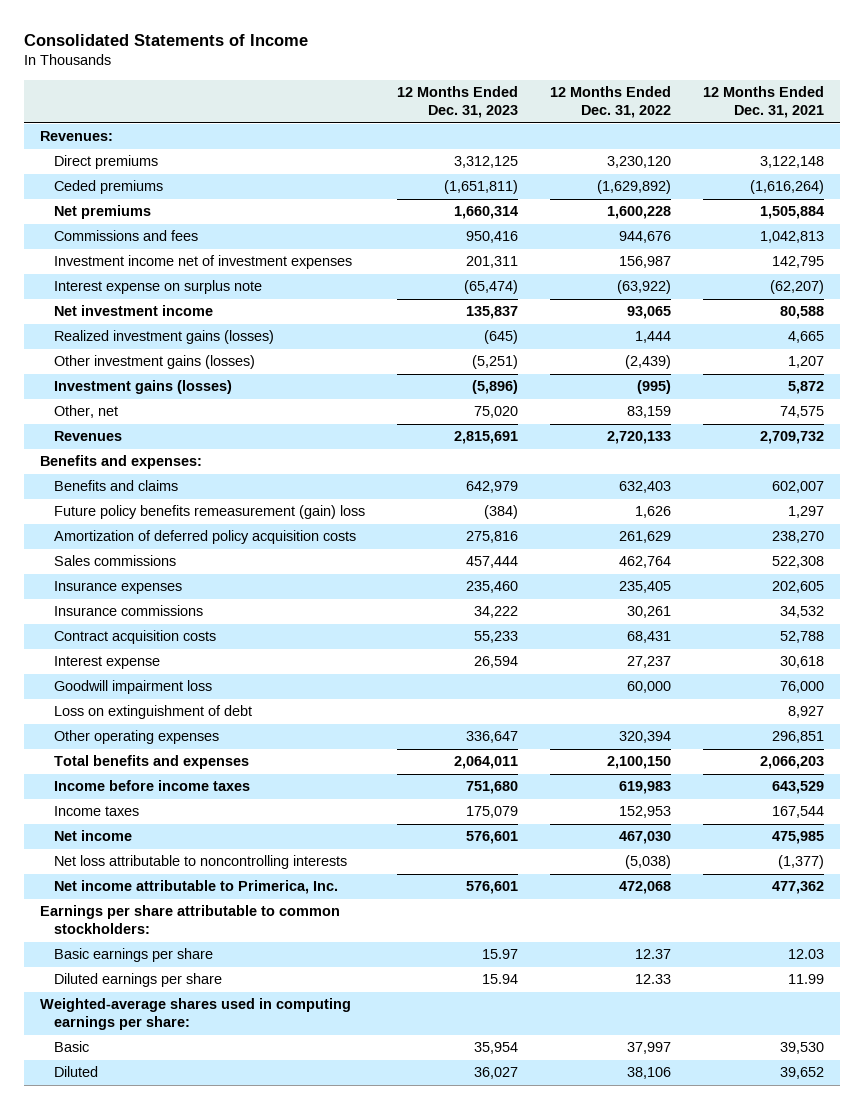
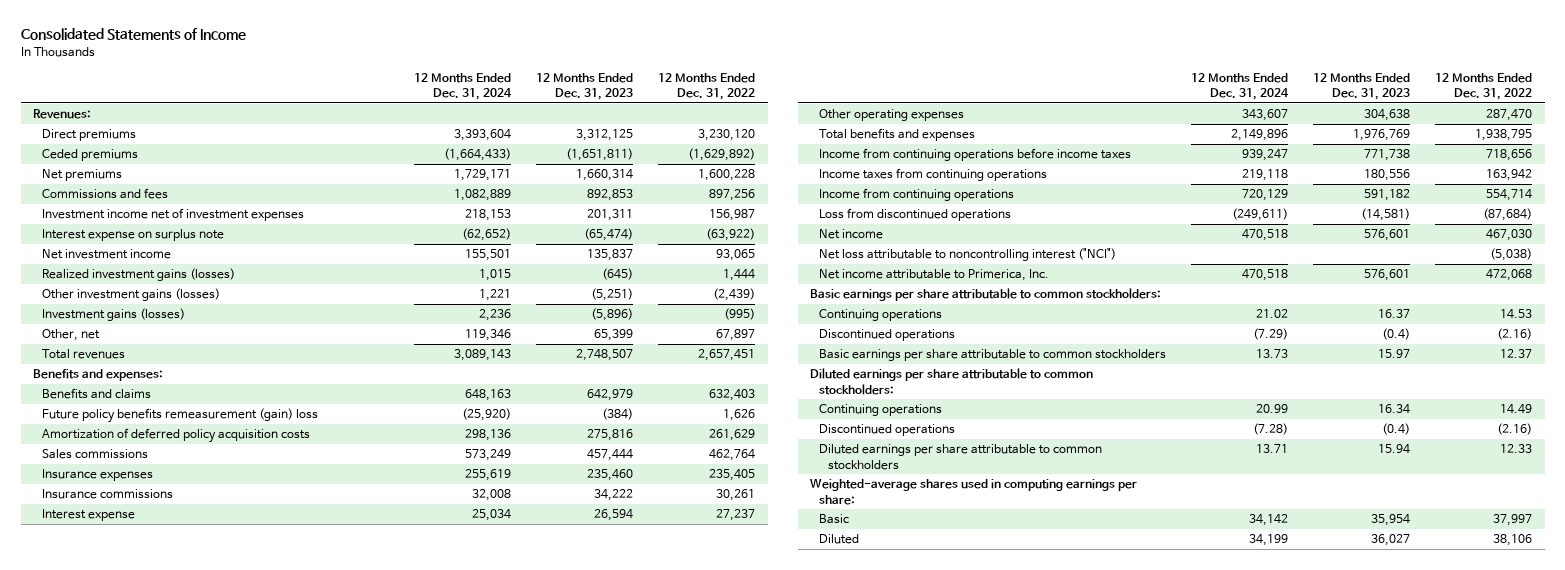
- | 12 Months Ended Dec. 31, 2023 | 12 Months Ended Dec. 31, 2022 | 12 Months Ended Dec. 31, 2021
+ | 12 Months Ended Dec. 31, 2024 | 12 Months Ended Dec. 31, 2023 | 12 Months Ended Dec. 31, 2022
- Commissions and fees | 950,416 | 944,676 | 1,042,813
+ Commissions and fees | 1,082,889 | 892,853 | 897,256
- Other, net | 75,020 | 83,159 | 74,575
- Revenues | 2,815,691 | 2,720,133 | 2,709,732
+ Other, net | 119,346 | 65,399 | 67,897
+ Total revenues | 3,089,143 | 2,748,507 | 2,657,451
- Contract acquisition costs | 55,233 | 68,431 | 52,788
- Goodwill impairment loss | | 60,000 | 76,000
- Loss on extinguishment of debt | | | 8,927
- Other operating expenses | 336,647 | 320,394 | 296,851
- Total benefits and expenses | 2,064,011 | 2,100,150 | 2,066,203
- Income before income taxes | 751,680 | 619,983 | 643,529
- Income taxes | 175,079 | 152,953 | 167,544
+ Other operating expenses | 343,607 | 304,638 | 287,470
+ Total benefits and expenses | 2,149,896 | 1,976,769 | 1,938,795
+ Income from continuing operations before income taxes | 939,247 | 771,738 | 718,656
+ Income taxes from continuing operations | 219,118 | 180,556 | 163,942
+ Income from continuing operations | 720,129 | 591,182 | 554,714
+ Loss from discontinued operations | (249,611) | (14,581) | (87,684)
- Net loss attributable to noncontrolling interests | | (5,038) | (1,377)
+ Net loss attributable to noncontrolling interest ("NCI") | | | (5,038)
- Earnings per share attributable to common stockholders:
- Basic earnings per share | 15.97 | 12.37 | 12.03
- Diluted earnings per share | 15.94 | 12.33 | 11.99
+ Basic earnings per share attributable to common stockholders:
+ Continuing operations | 21.02 | 16.37 | 14.53
+ Discontinued operations | (7.29) | (0.4) | (2.16)
+ Basic earnings per share attributable to common stockholders | 13.73 | 15.97 | 12.37
+ Diluted earnings per share attributable to common stockholders:
+ Continuing operations | 20.99 | 16.34 | 14.49
+ Discontinued operations | (7.28) | (0.4) | (2.16)
+ Diluted earnings per share attributable to common stockholders | 13.71 | 15.94 | 12.33

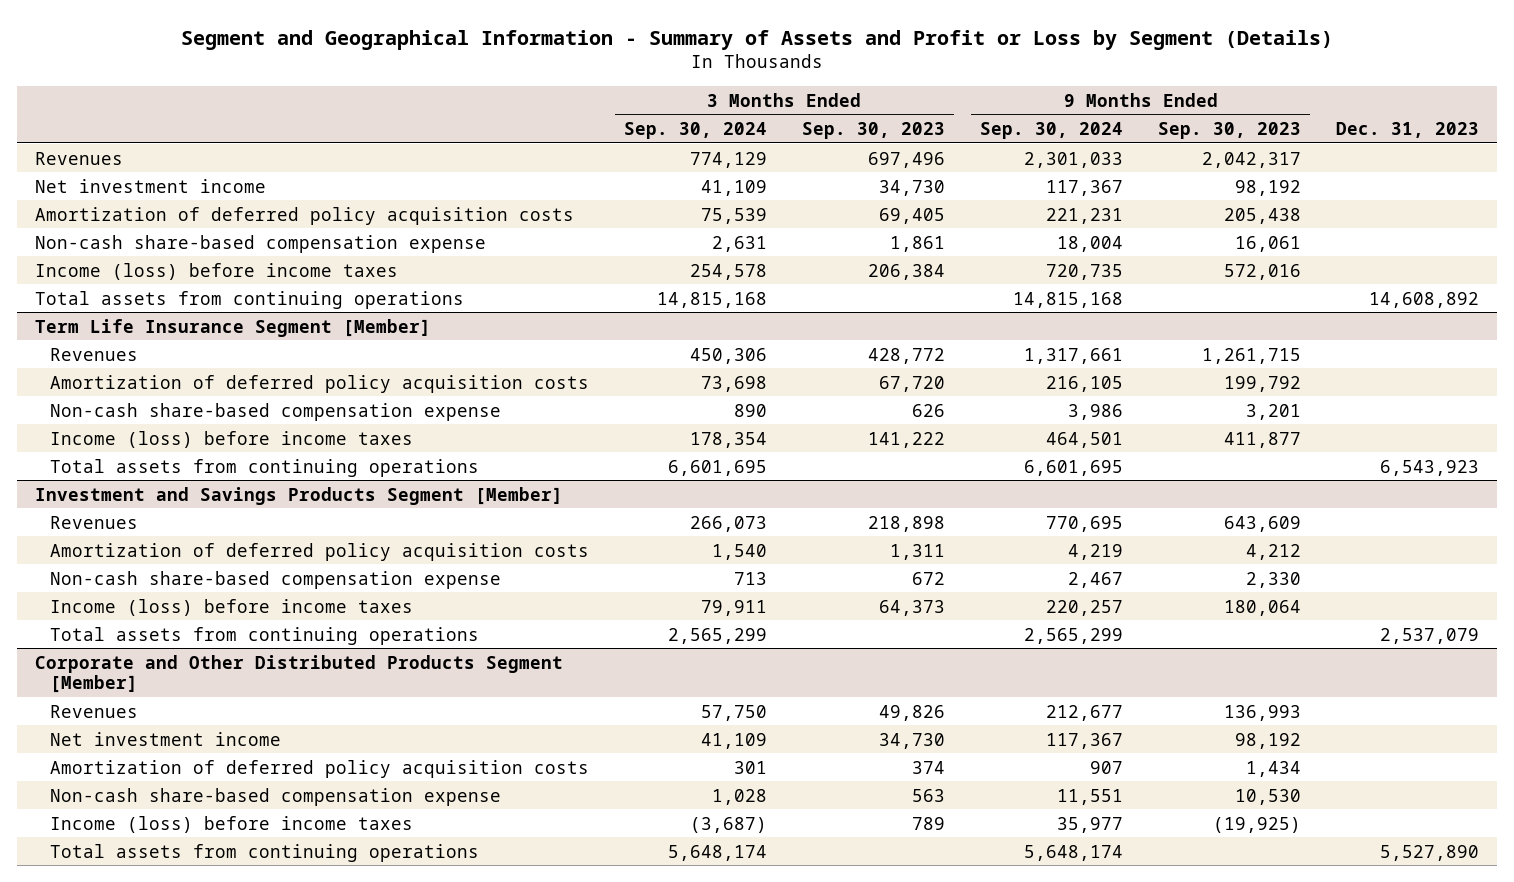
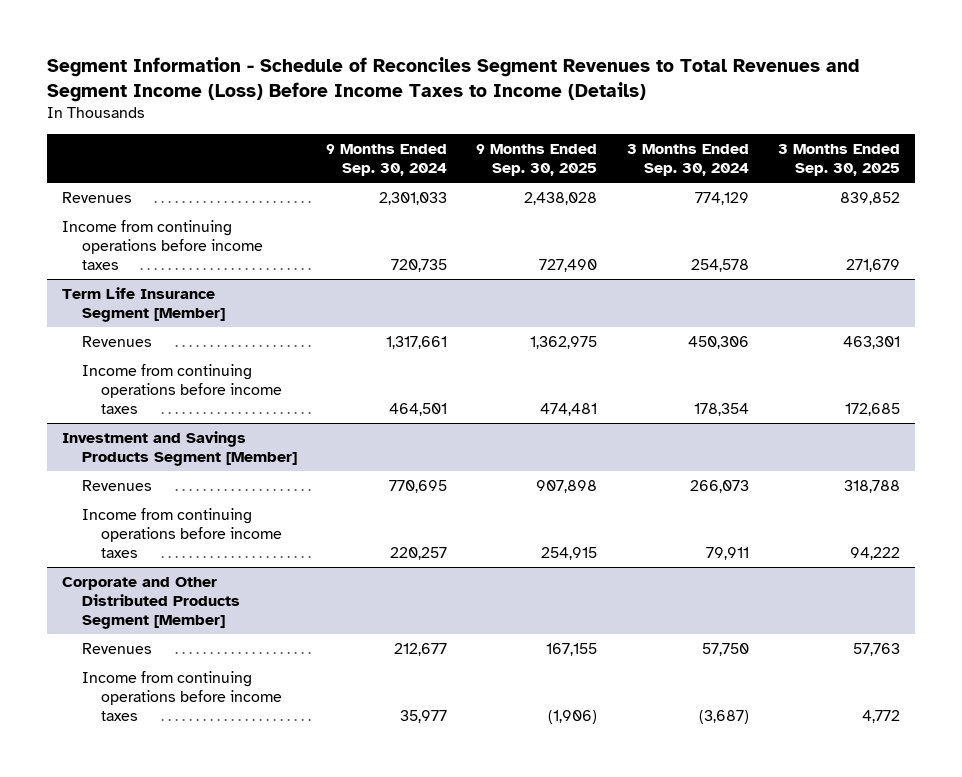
- Segment and Geographical Information - Summary of Assets and Profit or Loss by Segment (Details)
+ Segment Information - Schedule of Reconciles Segment Revenues to Total Revenues and Segment Income (Loss) Before Income Taxes to Income (Details)
- | 3 Months Ended Sep. 30, 2024 | 3 Months Ended Sep. 30, 2023 | 9 Months Ended Sep. 30, 2024 | 9 Months Ended Sep. 30, 2023 | Dec. 31, 2023
+ | 9 Months Ended Sep. 30, 2024 | 9 Months Ended Sep. 30, 2025 | 3 Months Ended Sep. 30, 2024 | 3 Months Ended Sep. 30, 2025
- Net investment income | 41,109 | 34,730 | 117,367 | 98,192 |
- Amortization of deferred policy acquisition costs | 75,539 | 69,405 | 221,231 | 205,438 |
- Non-cash share-based compensation expense | 2,631 | 1,861 | 18,004 | 16,061 |
- Income (loss) before income taxes | 254,578 | 206,384 | 720,735 | 572,016 |
- Total assets from continuing operations | 14,815,168 | | 14,815,168 | | 14,608,892
+ Income from continuing operations before income taxes | 720,735 | 727,490 | 254,578 | 271,679
@ Term Life Insurance Segment [Member]
- Amortization of deferred policy acquisition costs | 73,698 | 67,720 | 216,105 | 199,792 |
- Non-cash share-based compensation expense | 890 | 626 | 3,986 | 3,201 |
- Income (loss) before income taxes | 178,354 | 141,222 | 464,501 | 411,877 |
- Total assets from continuing operations | 6,601,695 | | 6,601,695 | | 6,543,923
+ Income from continuing operations before income taxes | 464,501 | 474,481 | 178,354 | 172,685
@ Investment and Savings Products Segment [Member]
- Amortization of deferred policy acquisition costs | 1,540 | 1,311 | 4,219 | 4,212 |
- Non-cash share-based compensation expense | 713 | 672 | 2,467 | 2,330 |
- Income (loss) before income taxes | 79,911 | 64,373 | 220,257 | 180,064 |
- Total assets from continuing operations | 2,565,299 | | 2,565,299 | | 2,537,079
+ Income from continuing operations before income taxes | 220,257 | 254,915 | 79,911 | 94,222
@ Corporate and Other Distributed Products Segment [Member]
- Net investment income | 41,109 | 34,730 | 117,367 | 98,192 |
- Amortization of deferred policy acquisition costs | 301 | 374 | 907 | 1,434 |
- Non-cash share-based compensation expense | 1,028 | 563 | 11,551 | 10,530 |
- Income (loss) before income taxes | (3,687) | 789 | 35,977 | (19,925) |
- Total assets from continuing operations | 5,648,174 | | 5,648,174 | | 5,527,890
+ Income from continuing operations before income taxes | 35,977 | (1,906) | (3,687) | 4,772

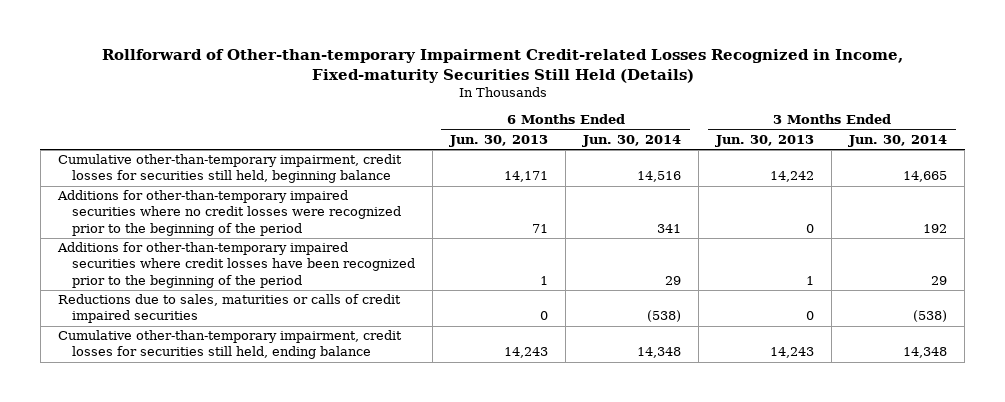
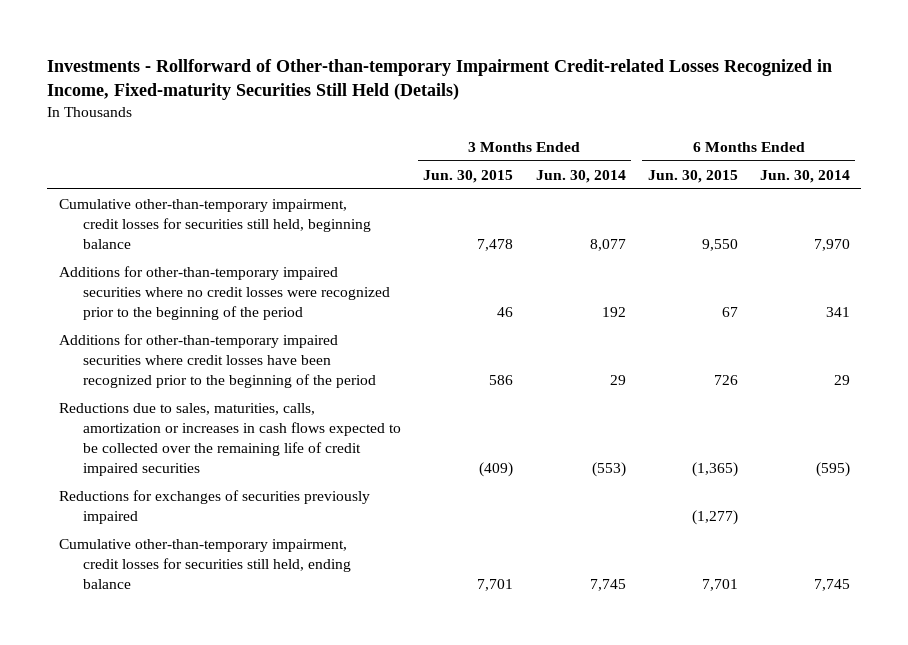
- Rollforward of Other-than-temporary Impairment Credit-related Losses Recognized in Income, Fixed-maturity Securities Still Held (Details)
+ Investments - Rollforward of Other-than-temporary Impairment Credit-related Losses Recognized in Income, Fixed-maturity Securities Still Held (Details)
- | 6 Months Ended Jun. 30, 2013 | 6 Months Ended Jun. 30, 2014 | 3 Months Ended Jun. 30, 2013 | 3 Months Ended Jun. 30, 2014
+ | 3 Months Ended Jun. 30, 2015 | 3 Months Ended Jun. 30, 2014 | 6 Months Ended Jun. 30, 2015 | 6 Months Ended Jun. 30, 2014
- Cumulative other-than-temporary impairment, credit losses for securities still held, beginning balance | 14,171 | 14,516 | 14,242 | 14,665
+ Cumulative other-than-temporary impairment, credit losses for securities still held, beginning balance | 7,478 | 8,077 | 9,550 | 7,970
- Reductions due to sales, maturities or calls of credit impaired securities | 0 | (538) | 0 | (538)
- Cumulative other-than-temporary impairment, credit losses for securities still held, ending balance | 14,243 | 14,348 | 14,243 | 14,348
+ Reductions due to sales, maturities, calls, amortization or increases in cash flows expected to be collected over the remaining life of credit impaired securities | (409) | (553) | (1,365) | (595)
+ Reductions for exchanges of securities previously impaired | | | (1,277) |
+ Cumulative other-than-temporary impairment, credit losses for securities still held, ending balance | 7,701 | 7,745 | 7,701 | 7,745

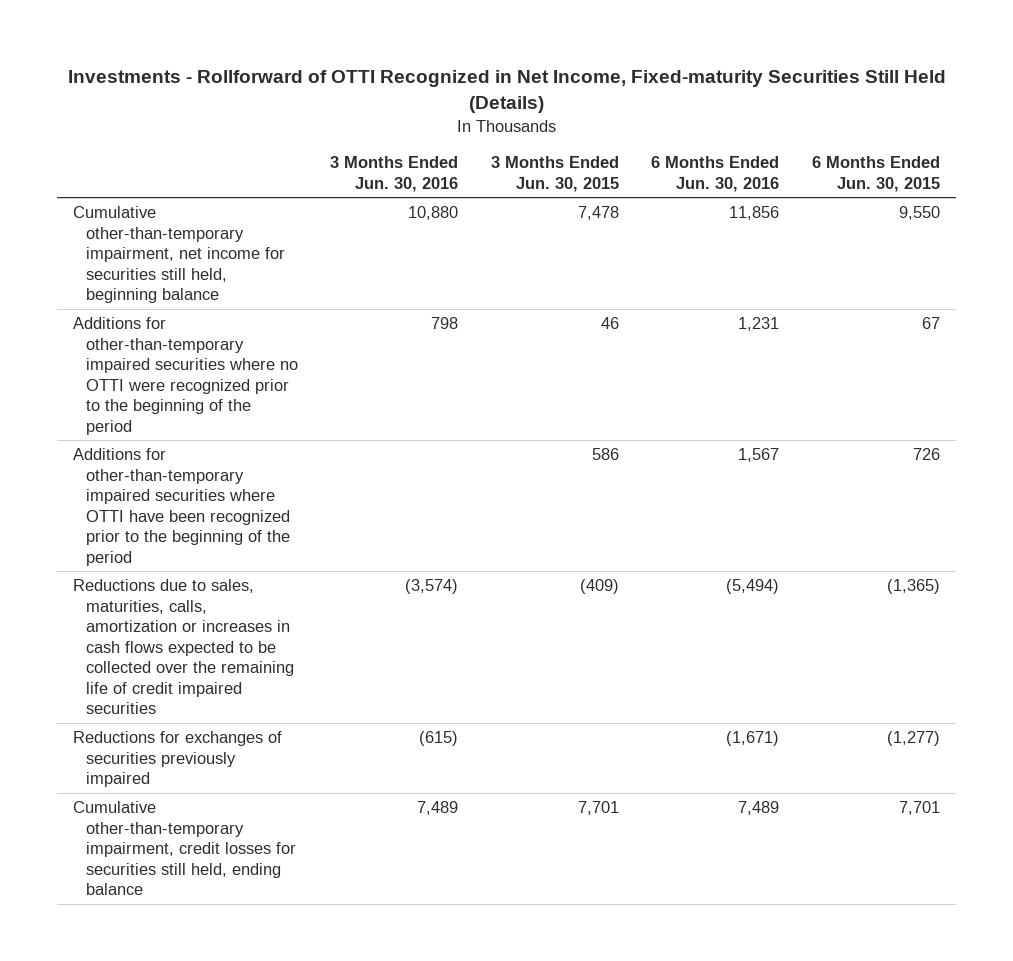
- Investments - Rollforward of Other-than-temporary Impairment Credit-related Losses Recognized in Income, Fixed-maturity Securities Still Held (Details)
+ Investments - Rollforward of OTTI Recognized in Net Income, Fixed-maturity Securities Still Held (Details)
- | 3 Months Ended Jun. 30, 2015 | 3 Months Ended Jun. 30, 2014 | 6 Months Ended Jun. 30, 2015 | 6 Months Ended Jun. 30, 2014
+ | 3 Months Ended Jun. 30, 2016 | 3 Months Ended Jun. 30, 2015 | 6 Months Ended Jun. 30, 2016 | 6 Months Ended Jun. 30, 2015
- Cumulative other-than-temporary impairment, credit losses for securities still held, beginning balance | 7,478 | 8,077 | 9,550 | 7,970
- Additions for other-than-temporary impaired securities where no credit losses were recognized prior to the beginning of the period | 46 | 192 | 67 | 341
- Additions for other-than-temporary impaired securities where credit losses have been recognized prior to the beginning of the period | 586 | 29 | 726 | 29
+ Cumulative other-than-temporary impairment, net income for securities still held, beginning balance | 10,880 | 7,478 | 11,856 | 9,550
+ Additions for other-than-temporary impaired securities where no OTTI were recognized prior to the beginning of the period | 798 | 46 | 1,231 | 67
+ Additions for other-than-temporary impaired securities where OTTI have been recognized prior to the beginning of the period | | 586 | 1,567 | 726

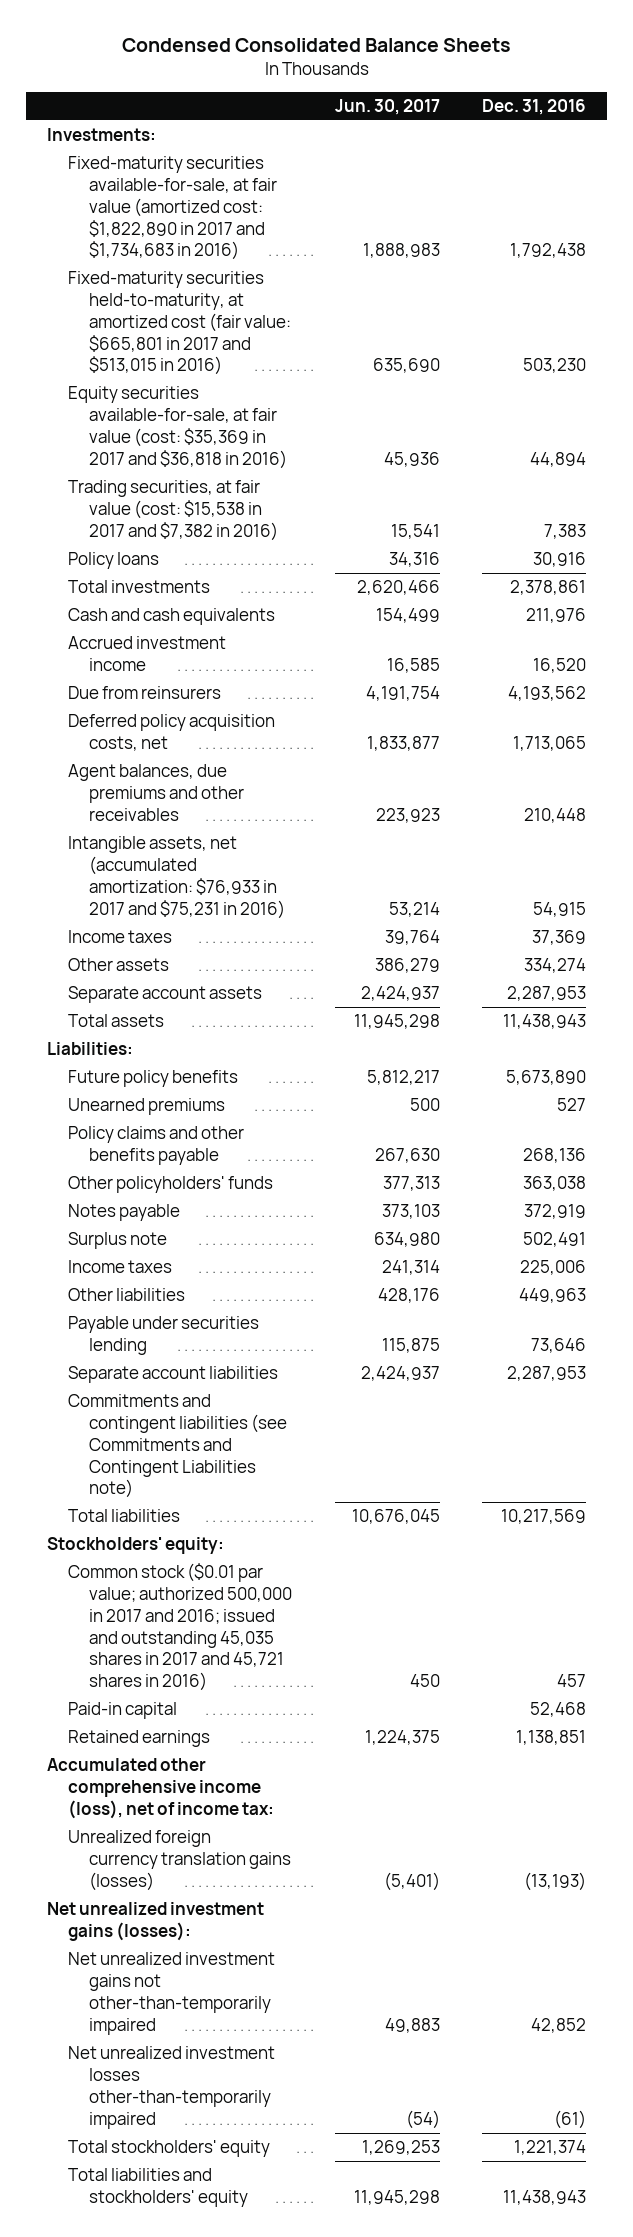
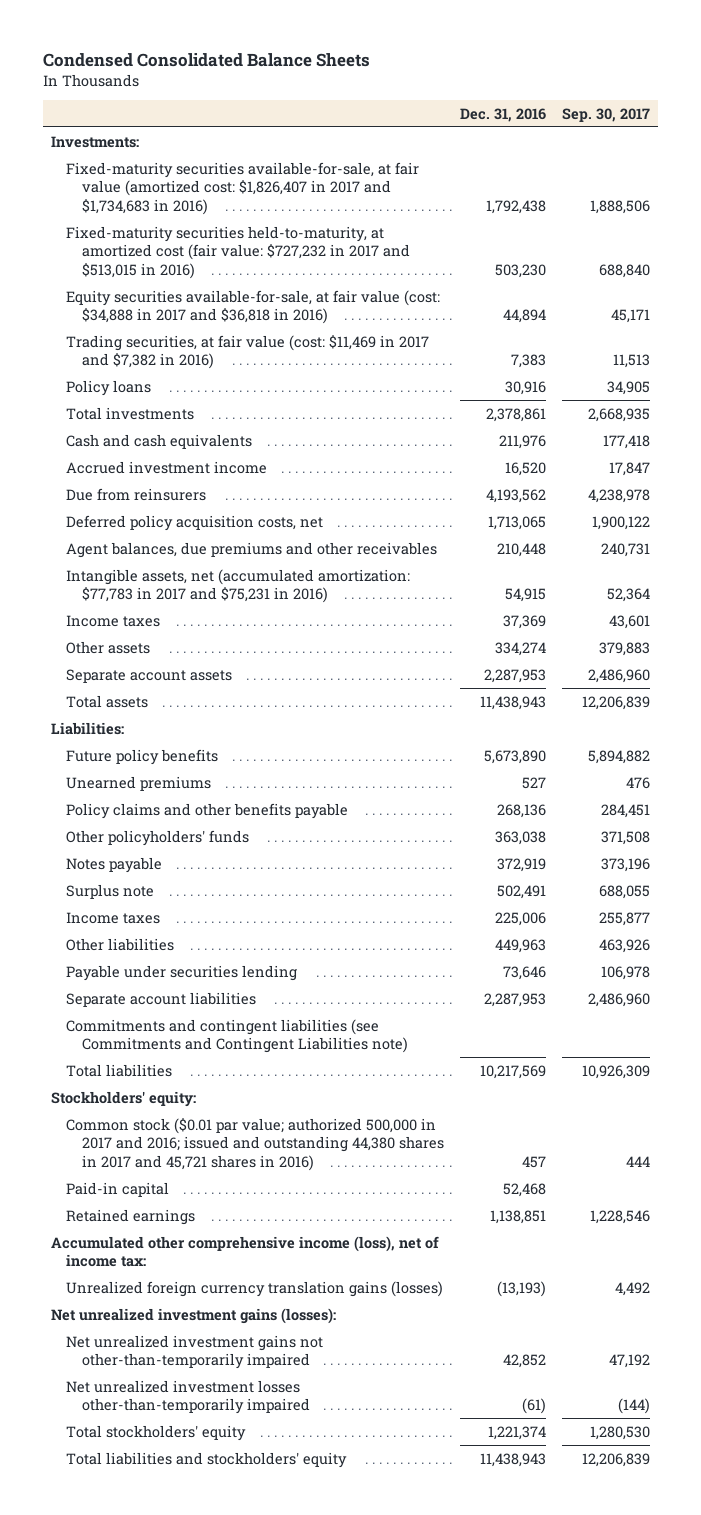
- | Jun. 30, 2017 | Dec. 31, 2016
+ | Dec. 31, 2016 | Sep. 30, 2017
- Fixed-maturity securities available-for-sale, at fair value (amortized cost: $1,822,890 in 2017 and $1,734,683 in 2016) | 1,888,983 | 1,792,438
- Fixed-maturity securities held-to-maturity, at amortized cost (fair value: $665,801 in 2017 and $513,015 in 2016) | 635,690 | 503,230
- Equity securities available-for-sale, at fair value (cost: $35,369 in 2017 and $36,818 in 2016) | 45,936 | 44,894
- Trading securities, at fair value (cost: $15,538 in 2017 and $7,382 in 2016) | 15,541 | 7,383
+ Fixed-maturity securities available-for-sale, at fair value (amortized cost: $1,826,407 in 2017 and $1,734,683 in 2016) | 1,792,438 | 1,888,506
+ Fixed-maturity securities held-to-maturity, at amortized cost (fair value: $727,232 in 2017 and $513,015 in 2016) | 503,230 | 688,840
+ Equity securities available-for-sale, at fair value (cost: $34,888 in 2017 and $36,818 in 2016) | 44,894 | 45,171
+ Trading securities, at fair value (cost: $11,469 in 2017 and $7,382 in 2016) | 7,383 | 11,513
- Intangible assets, net (accumulated amortization: $76,933 in 2017 and $75,231 in 2016) | 53,214 | 54,915
+ Intangible assets, net (accumulated amortization: $77,783 in 2017 and $75,231 in 2016) | 54,915 | 52,364
- Common stock ($0.01 par value; authorized 500,000 in 2017 and 2016; issued and outstanding 45,035 shares in 2017 and 45,721 shares in 2016) | 450 | 457
+ Common stock ($0.01 par value; authorized 500,000 in 2017 and 2016; issued and outstanding 44,380 shares in 2017 and 45,721 shares in 2016) | 457 | 444

